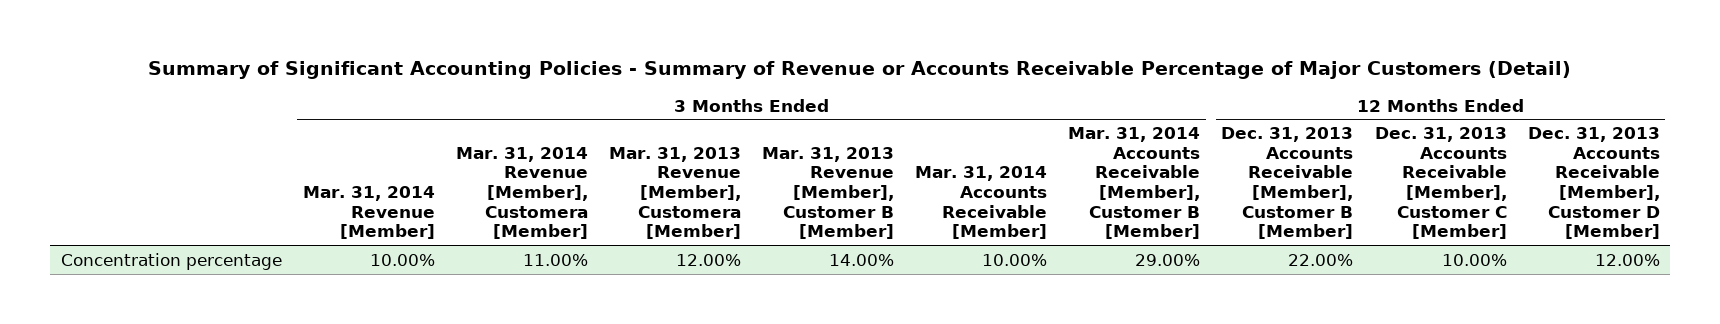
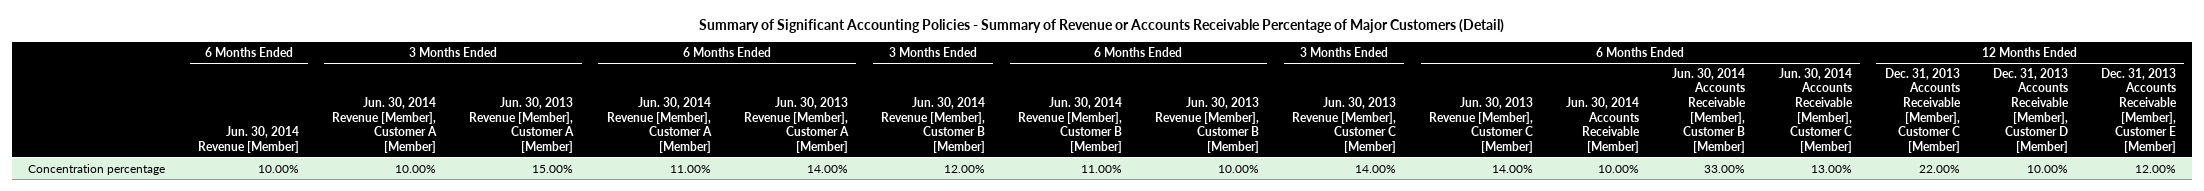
- | 3 Months Ended Mar. 31, 2014 Revenue [Member] | 3 Months Ended Mar. 31, 2014 Revenue [Member], Customera [Member] | 3 Months Ended Mar. 31, 2013 Revenue [Member], Customera [Member] | 3 Months Ended Mar. 31, 2013 Revenue [Member], Customer B [Member] | 3 Months Ended Mar. 31, 2014 Accounts Receivable [Member] | 3 Months Ended Mar. 31, 2014 Accounts Receivable [Member], Customer B [Member] | 12 Months Ended Dec. 31, 2013 Accounts Receivable [Member], Customer B [Member] | 12 Months Ended Dec. 31, 2013 Accounts Receivable [Member], Customer C [Member] | 12 Months Ended Dec. 31, 2013 Accounts Receivable [Member], Customer D [Member]
+ | 6 Months Ended Jun. 30, 2014 Revenue [Member] | 3 Months Ended Jun. 30, 2014 Revenue [Member], Customer A [Member] | 3 Months Ended Jun. 30, 2013 Revenue [Member], Customer A [Member] | 6 Months Ended Jun. 30, 2014 Revenue [Member], Customer A [Member] | 6 Months Ended Jun. 30, 2013 Revenue [Member], Customer A [Member] | 3 Months Ended Jun. 30, 2014 Revenue [Member], Customer B [Member] | 6 Months Ended Jun. 30, 2014 Revenue [Member], Customer B [Member] | 6 Months Ended Jun. 30, 2013 Revenue [Member], Customer B [Member] | 3 Months Ended Jun. 30, 2013 Revenue [Member], Customer C [Member] | 6 Months Ended Jun. 30, 2013 Revenue [Member], Customer C [Member] | 6 Months Ended Jun. 30, 2014 Accounts Receivable [Member] | 6 Months Ended Jun. 30, 2014 Accounts Receivable [Member], Customer B [Member] | 6 Months Ended Jun. 30, 2014 Accounts Receivable [Member], Customer C [Member] | 12 Months Ended Dec. 31, 2013 Accounts Receivable [Member], Customer C [Member] | 12 Months Ended Dec. 31, 2013 Accounts Receivable [Member], Customer D [Member] | 12 Months Ended Dec. 31, 2013 Accounts Receivable [Member], Customer E [Member]
- Concentration percentage | 10.00% | 11.00% | 12.00% | 14.00% | 10.00% | 29.00% | 22.00% | 10.00% | 12.00%
+ Concentration percentage | 10.00% | 10.00% | 15.00% | 11.00% | 14.00% | 12.00% | 11.00% | 10.00% | 14.00% | 14.00% | 10.00% | 33.00% | 13.00% | 22.00% | 10.00% | 12.00%

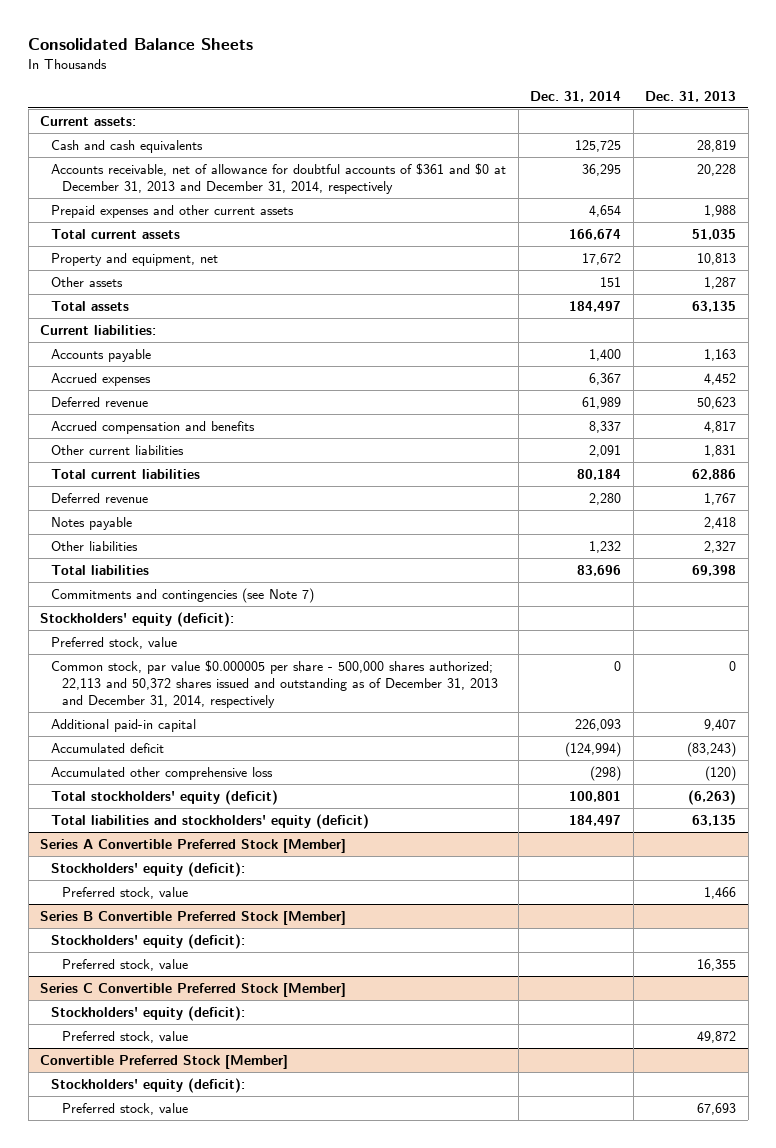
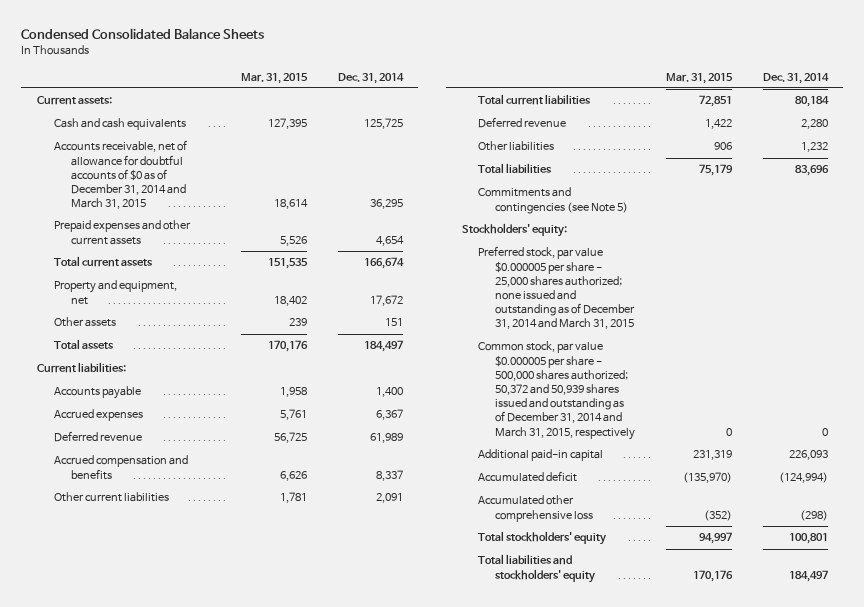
- Consolidated Balance Sheets
+ Condensed Consolidated Balance Sheets
- | Dec. 31, 2014 | Dec. 31, 2013
+ | Mar. 31, 2015 | Dec. 31, 2014
- Accounts receivable, net of allowance for doubtful accounts of $361 and $0 at December 31, 2013 and December 31, 2014, respectively | 36,295 | 20,228
+ Accounts receivable, net of allowance for doubtful accounts of $0 as of December 31, 2014 and March 31, 2015 | 18,614 | 36,295
- Notes payable | | 2,418
- Commitments and contingencies (see Note 7)
- Stockholders' equity (deficit):
- Preferred stock, value
- Common stock, par value $0.000005 per share - 500,000 shares authorized; 22,113 and 50,372 shares issued and outstanding as of December 31, 2013 and December 31, 2014, respectively | 0 | 0
+ Commitments and contingencies (see Note 5)
+ Stockholders' equity:
+ Preferred stock, par value $0.000005 per share - 25,000 shares authorized; none issued and outstanding as of December 31, 2014 and March 31, 2015
+ Common stock, par value $0.000005 per share - 500,000 shares authorized; 50,372 and 50,939 shares issued and outstanding as of December 31, 2014 and March 31, 2015, respectively | 0 | 0
- Total stockholders' equity (deficit) | 100,801 | (6,263)
- Total liabilities and stockholders' equity (deficit) | 184,497 | 63,135
- Series A Convertible Preferred Stock [Member]
- Stockholders' equity (deficit):
- Preferred stock, value | | 1,466
- Series B Convertible Preferred Stock [Member]
- Stockholders' equity (deficit):
- Preferred stock, value | | 16,355
- Series C Convertible Preferred Stock [Member]
- Stockholders' equity (deficit):
- Preferred stock, value | | 49,872
- Convertible Preferred Stock [Member]
- Stockholders' equity (deficit):
- Preferred stock, value | | 67,693
+ Total stockholders' equity | 94,997 | 100,801
+ Total liabilities and stockholders' equity | 170,176 | 184,497

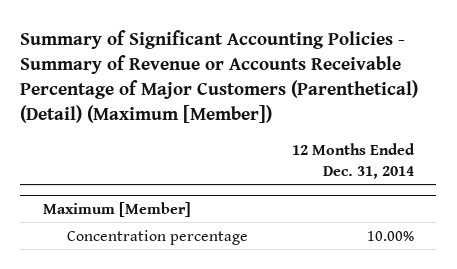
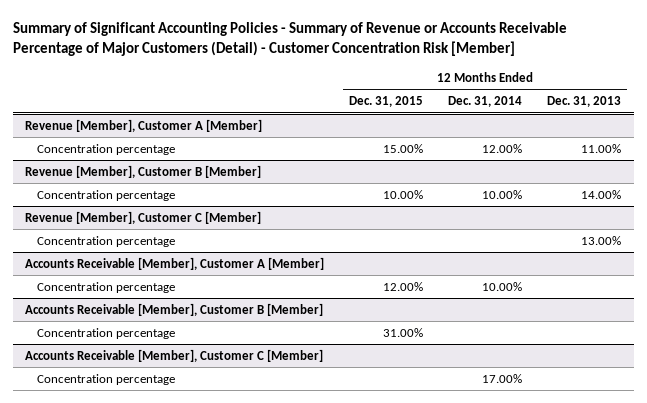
- Summary of Significant Accounting Policies - Summary of Revenue or Accounts Receivable Percentage of Major Customers (Parenthetical) (Detail) (Maximum [Member])
+ Summary of Significant Accounting Policies - Summary of Revenue or Accounts Receivable Percentage of Major Customers (Detail) - Customer Concentration Risk [Member]
- | 12 Months Ended Dec. 31, 2014
+ | 12 Months Ended Dec. 31, 2015 | 12 Months Ended Dec. 31, 2014 | 12 Months Ended Dec. 31, 2013
- Maximum [Member]
+ Revenue [Member], Customer A [Member]
+ Concentration percentage | 15.00% | 12.00% | 11.00%
+ Revenue [Member], Customer B [Member]
+ Revenue [Member], Customer C [Member]
+ Concentration percentage | | | 13.00%
+ Accounts Receivable [Member], Customer A [Member]
+ Concentration percentage | 12.00% | 10.00% |
+ Accounts Receivable [Member], Customer B [Member]
+ Concentration percentage | 31.00% | |
+ Accounts Receivable [Member], Customer C [Member]
+ Concentration percentage | | 17.00% |

